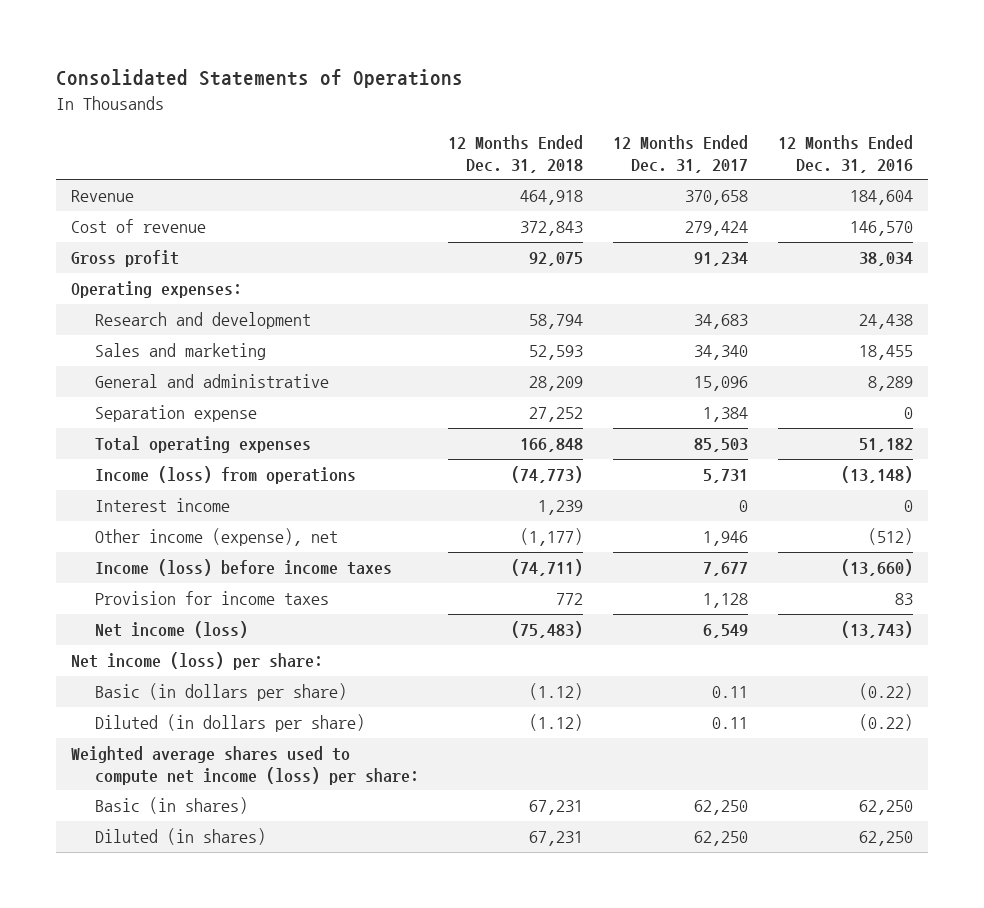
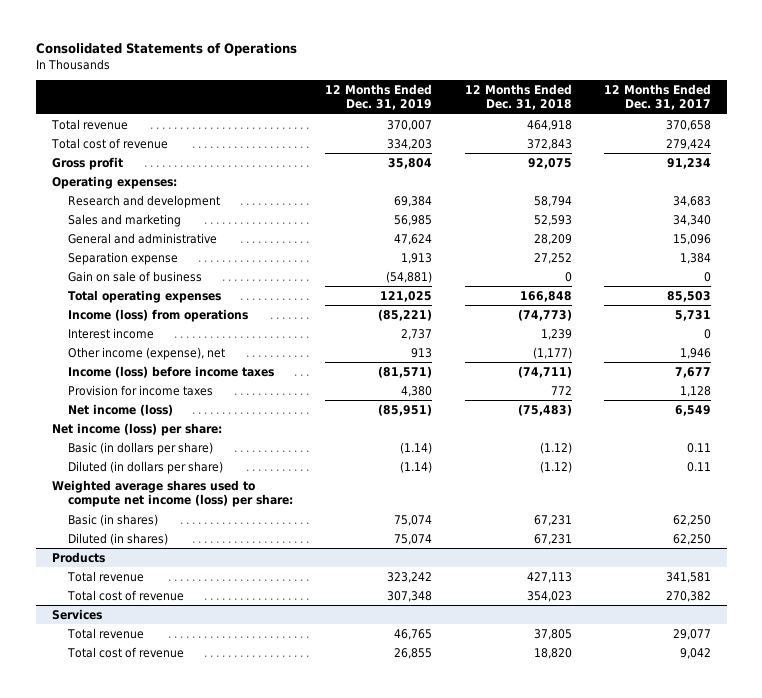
- | 12 Months Ended Dec. 31, 2018 | 12 Months Ended Dec. 31, 2017 | 12 Months Ended Dec. 31, 2016
+ | 12 Months Ended Dec. 31, 2019 | 12 Months Ended Dec. 31, 2018 | 12 Months Ended Dec. 31, 2017
- Revenue | 464,918 | 370,658 | 184,604
- Cost of revenue | 372,843 | 279,424 | 146,570
+ Total revenue | 370,007 | 464,918 | 370,658
+ Total cost of revenue | 334,203 | 372,843 | 279,424
+ Gain on sale of business | (54,881) | 0 | 0
+ Products
+ Total revenue | 323,242 | 427,113 | 341,581
+ Total cost of revenue | 307,348 | 354,023 | 270,382
+ Services
+ Total revenue | 46,765 | 37,805 | 29,077
+ Total cost of revenue | 26,855 | 18,820 | 9,042

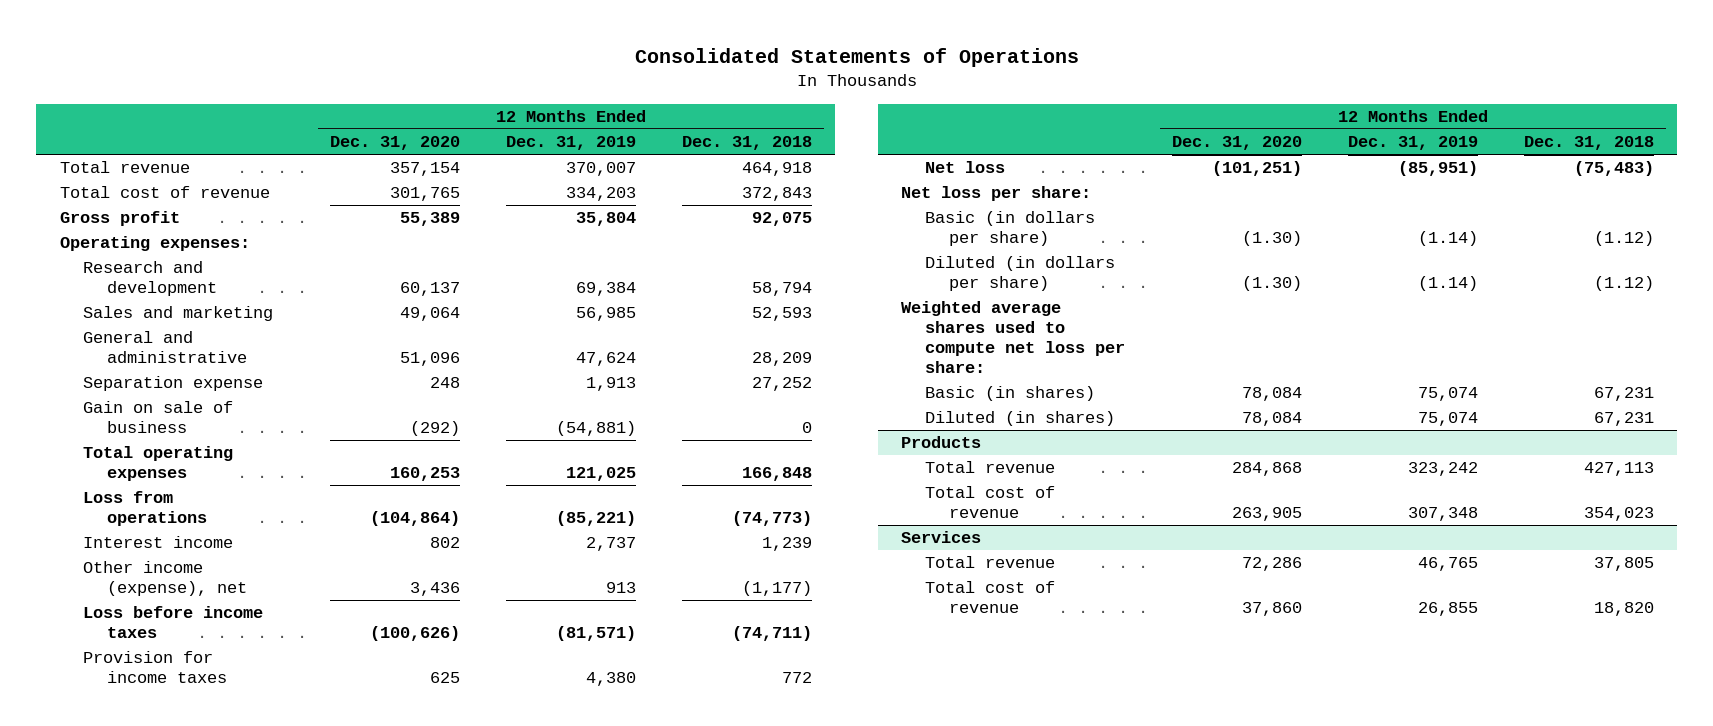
- | 12 Months Ended Dec. 31, 2019 | 12 Months Ended Dec. 31, 2018 | 12 Months Ended Dec. 31, 2017
+ | 12 Months Ended Dec. 31, 2020 | 12 Months Ended Dec. 31, 2019 | 12 Months Ended Dec. 31, 2018
- Income (loss) from operations | (85,221) | (74,773) | 5,731
+ Loss from operations | (104,864) | (85,221) | (74,773)
- Income (loss) before income taxes | (81,571) | (74,711) | 7,677
+ Loss before income taxes | (100,626) | (81,571) | (74,711)
- Net income (loss) | (85,951) | (75,483) | 6,549
- Net income (loss) per share:
+ Net loss | (101,251) | (85,951) | (75,483)
+ Net loss per share:
- Weighted average shares used to compute net income (loss) per share:
+ Weighted average shares used to compute net loss per share:

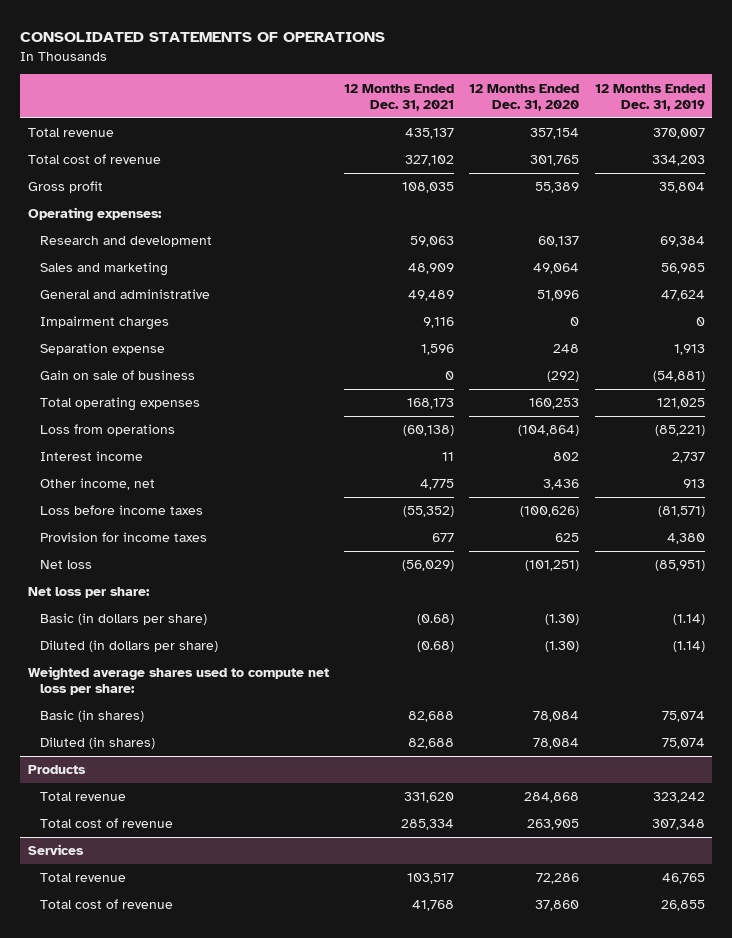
- Consolidated Statements of Operations
+ CONSOLIDATED STATEMENTS OF OPERATIONS
- | 12 Months Ended Dec. 31, 2020 | 12 Months Ended Dec. 31, 2019 | 12 Months Ended Dec. 31, 2018
+ | 12 Months Ended Dec. 31, 2021 | 12 Months Ended Dec. 31, 2020 | 12 Months Ended Dec. 31, 2019
+ Impairment charges | 9,116 | 0 | 0
- Other income (expense), net | 3,436 | 913 | (1,177)
+ Other income, net | 4,775 | 3,436 | 913

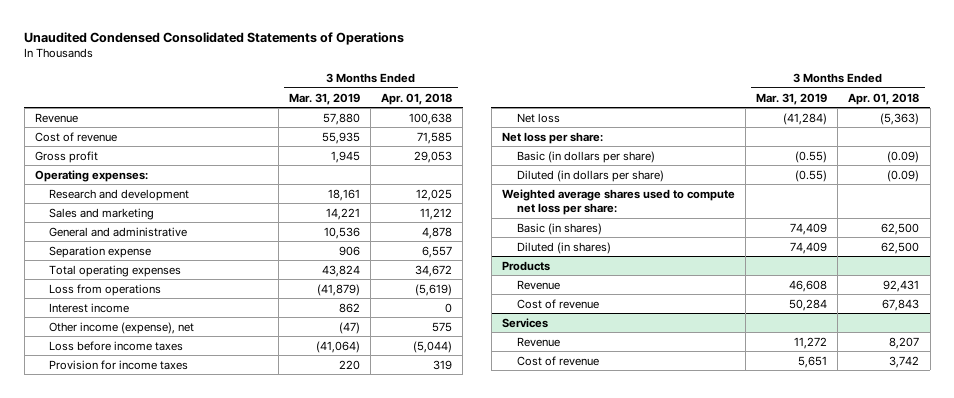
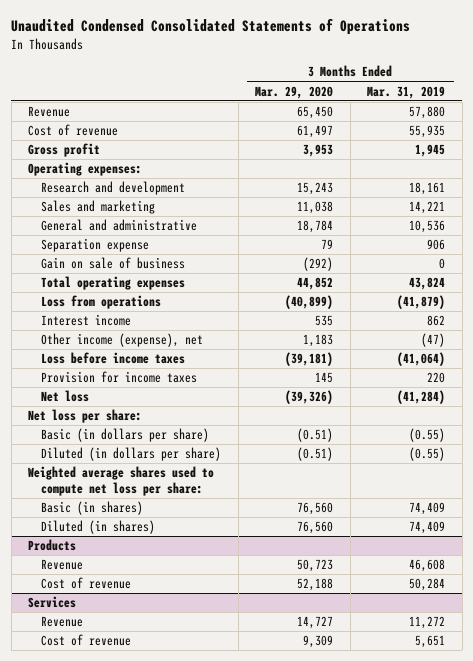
- | 3 Months Ended Mar. 31, 2019 | 3 Months Ended Apr. 01, 2018
+ | 3 Months Ended Mar. 29, 2020 | 3 Months Ended Mar. 31, 2019
+ Gain on sale of business | (292) | 0

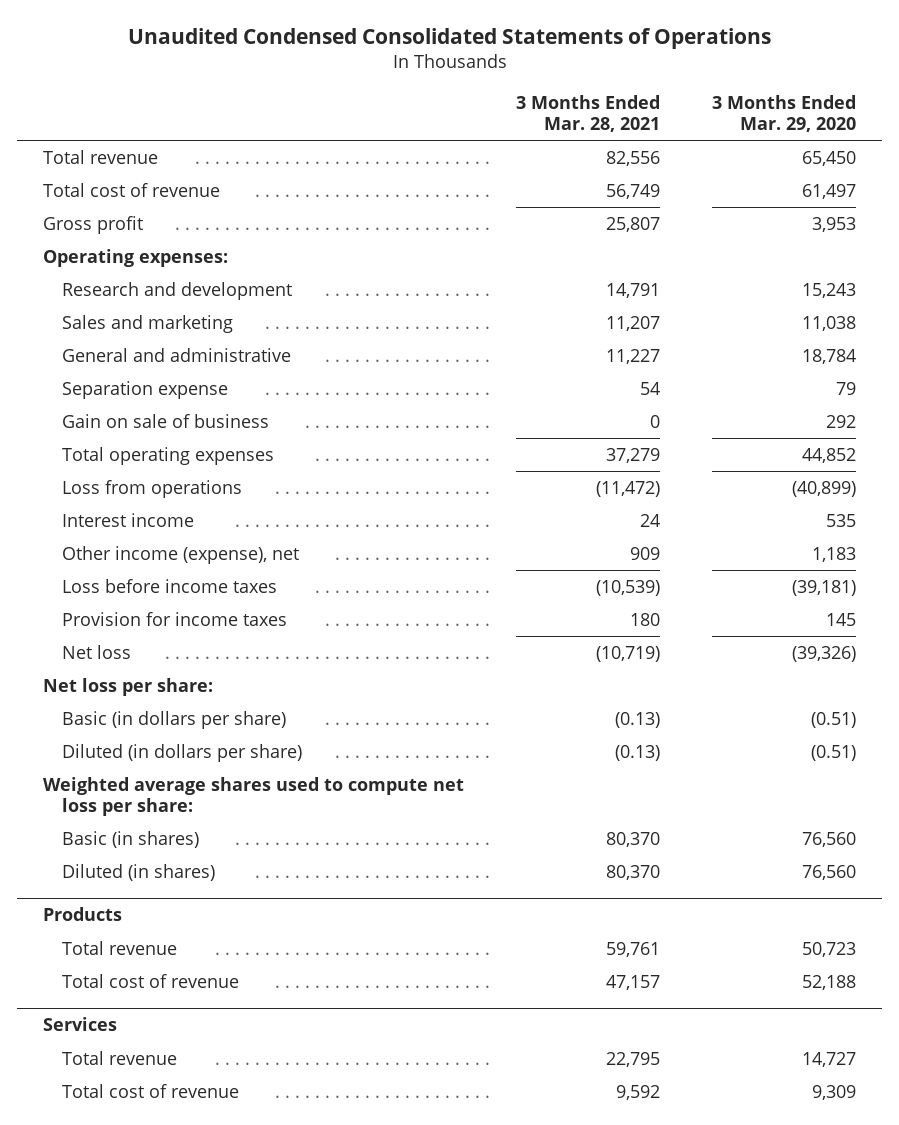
- | 3 Months Ended Mar. 29, 2020 | 3 Months Ended Mar. 31, 2019
+ | 3 Months Ended Mar. 28, 2021 | 3 Months Ended Mar. 29, 2020
- Revenue | 65,450 | 57,880
- Cost of revenue | 61,497 | 55,935
+ Total revenue | 82,556 | 65,450
+ Total cost of revenue | 56,749 | 61,497
- Gain on sale of business | (292) | 0
+ Gain on sale of business | 0 | 292
@ Products
- Revenue | 50,723 | 46,608
- Cost of revenue | 52,188 | 50,284
+ Total revenue | 59,761 | 50,723
+ Total cost of revenue | 47,157 | 52,188
@ Services
- Revenue | 14,727 | 11,272
- Cost of revenue | 9,309 | 5,651
+ Total revenue | 22,795 | 14,727
+ Total cost of revenue | 9,592 | 9,309

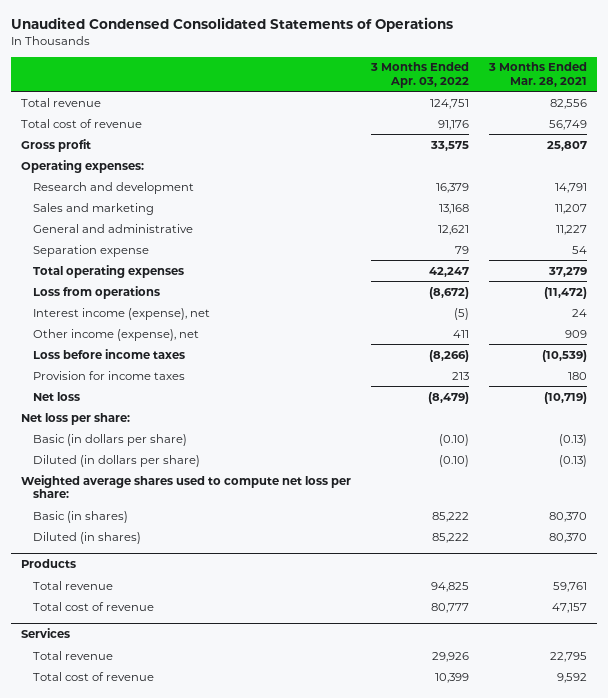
- | 3 Months Ended Mar. 28, 2021 | 3 Months Ended Mar. 29, 2020
+ | 3 Months Ended Apr. 03, 2022 | 3 Months Ended Mar. 28, 2021
- Gain on sale of business | 0 | 292
- Interest income | 24 | 535
+ Interest income (expense), net | (5) | 24

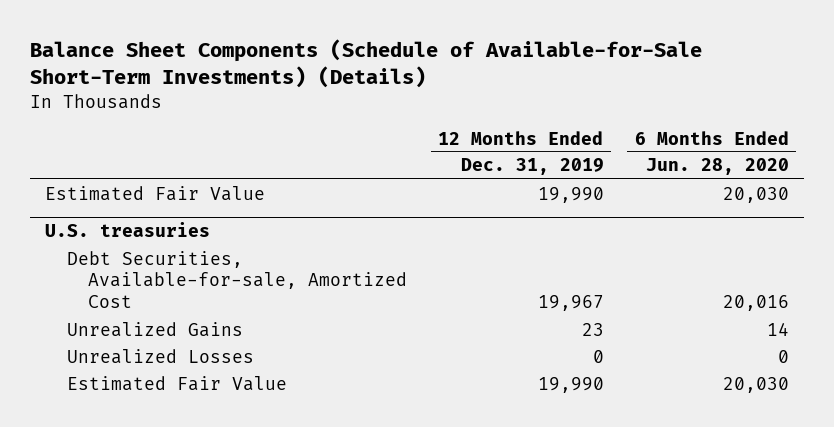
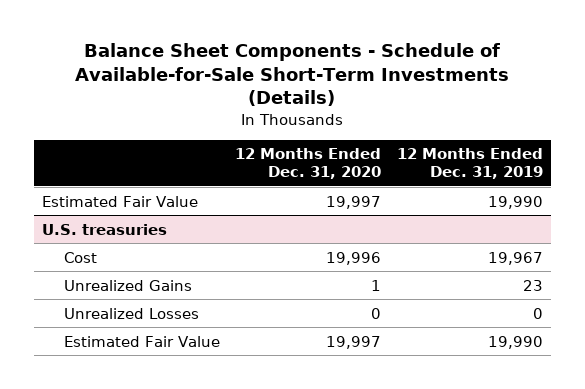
- Balance Sheet Components (Schedule of Available-for-Sale Short-Term Investments) (Details)
+ Balance Sheet Components - Schedule of Available-for-Sale Short-Term Investments (Details)
- | 12 Months Ended Dec. 31, 2019 | 6 Months Ended Jun. 28, 2020
+ | 12 Months Ended Dec. 31, 2020 | 12 Months Ended Dec. 31, 2019
@ U.S. treasuries
- Debt Securities, Available-for-sale, Amortized Cost | 19,967 | 20,016
+ Cost | 19,996 | 19,967

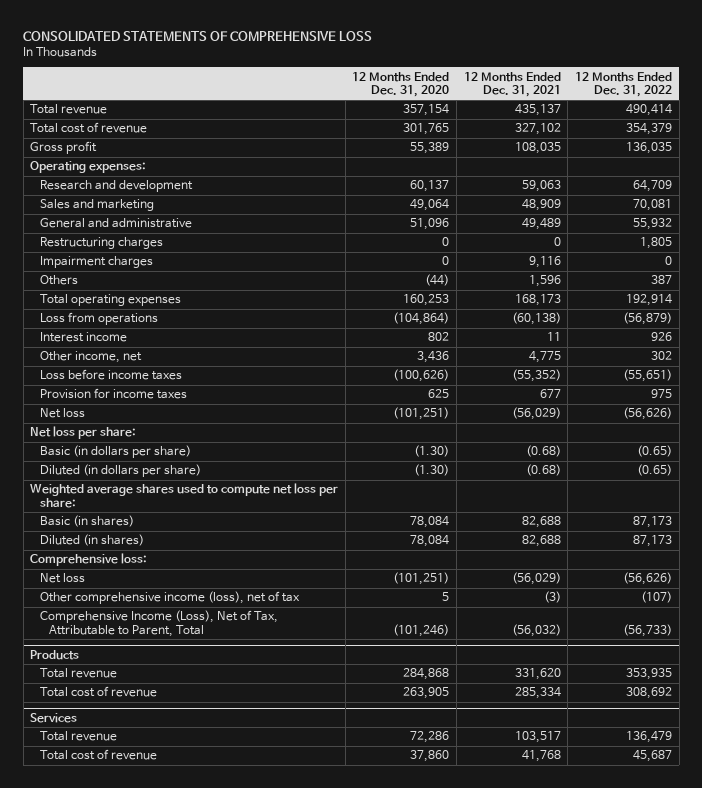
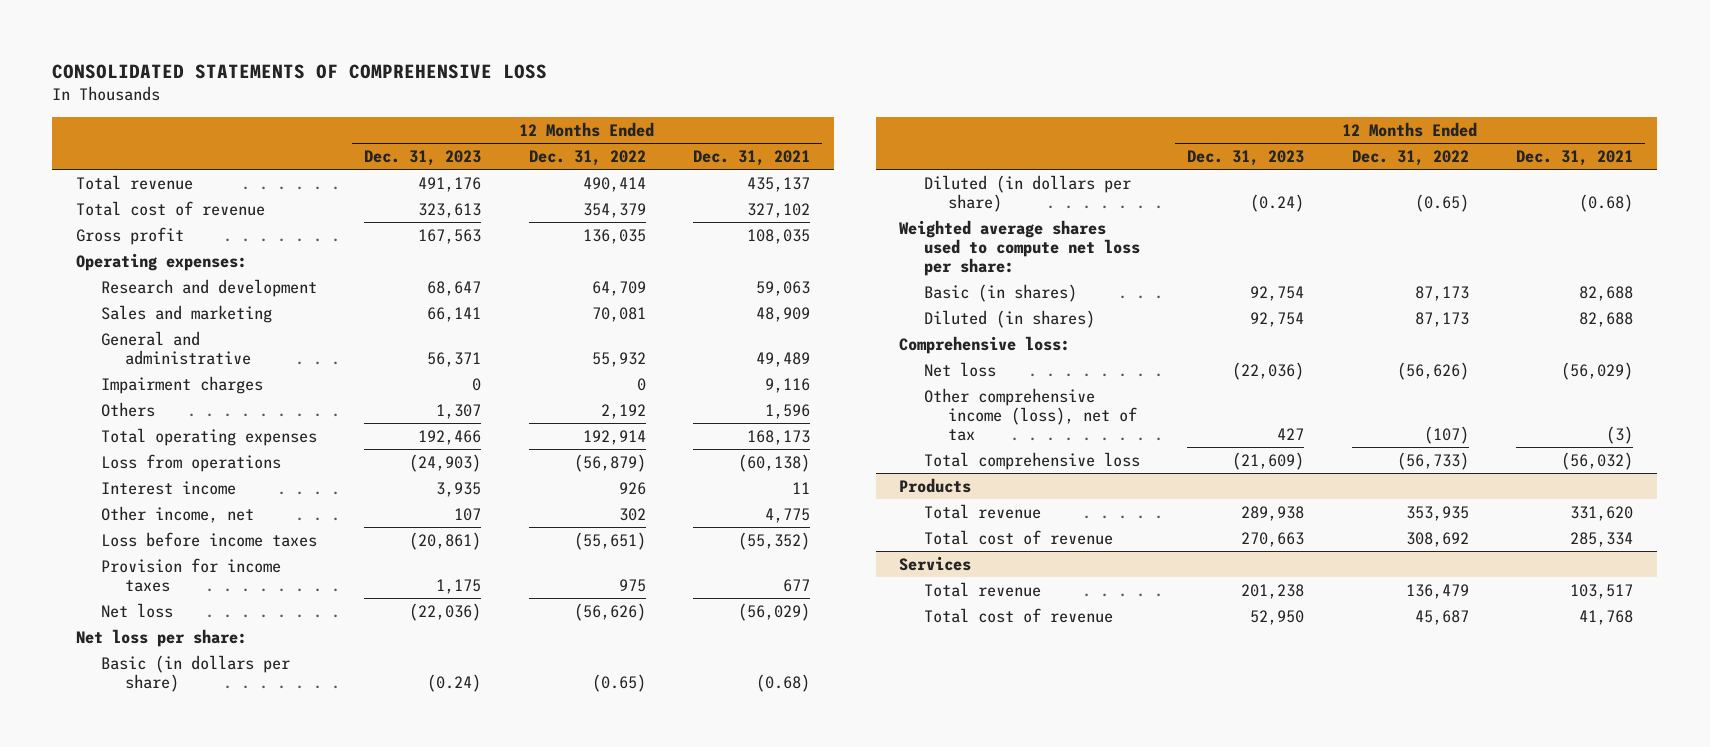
- | 12 Months Ended Dec. 31, 2020 | 12 Months Ended Dec. 31, 2021 | 12 Months Ended Dec. 31, 2022
+ | 12 Months Ended Dec. 31, 2023 | 12 Months Ended Dec. 31, 2022 | 12 Months Ended Dec. 31, 2021
- Restructuring charges | 0 | 0 | 1,805
- Others | (44) | 1,596 | 387
+ Others | 1,307 | 2,192 | 1,596
- Comprehensive Income (Loss), Net of Tax, Attributable to Parent, Total | (101,246) | (56,032) | (56,733)
+ Total comprehensive loss | (21,609) | (56,733) | (56,032)

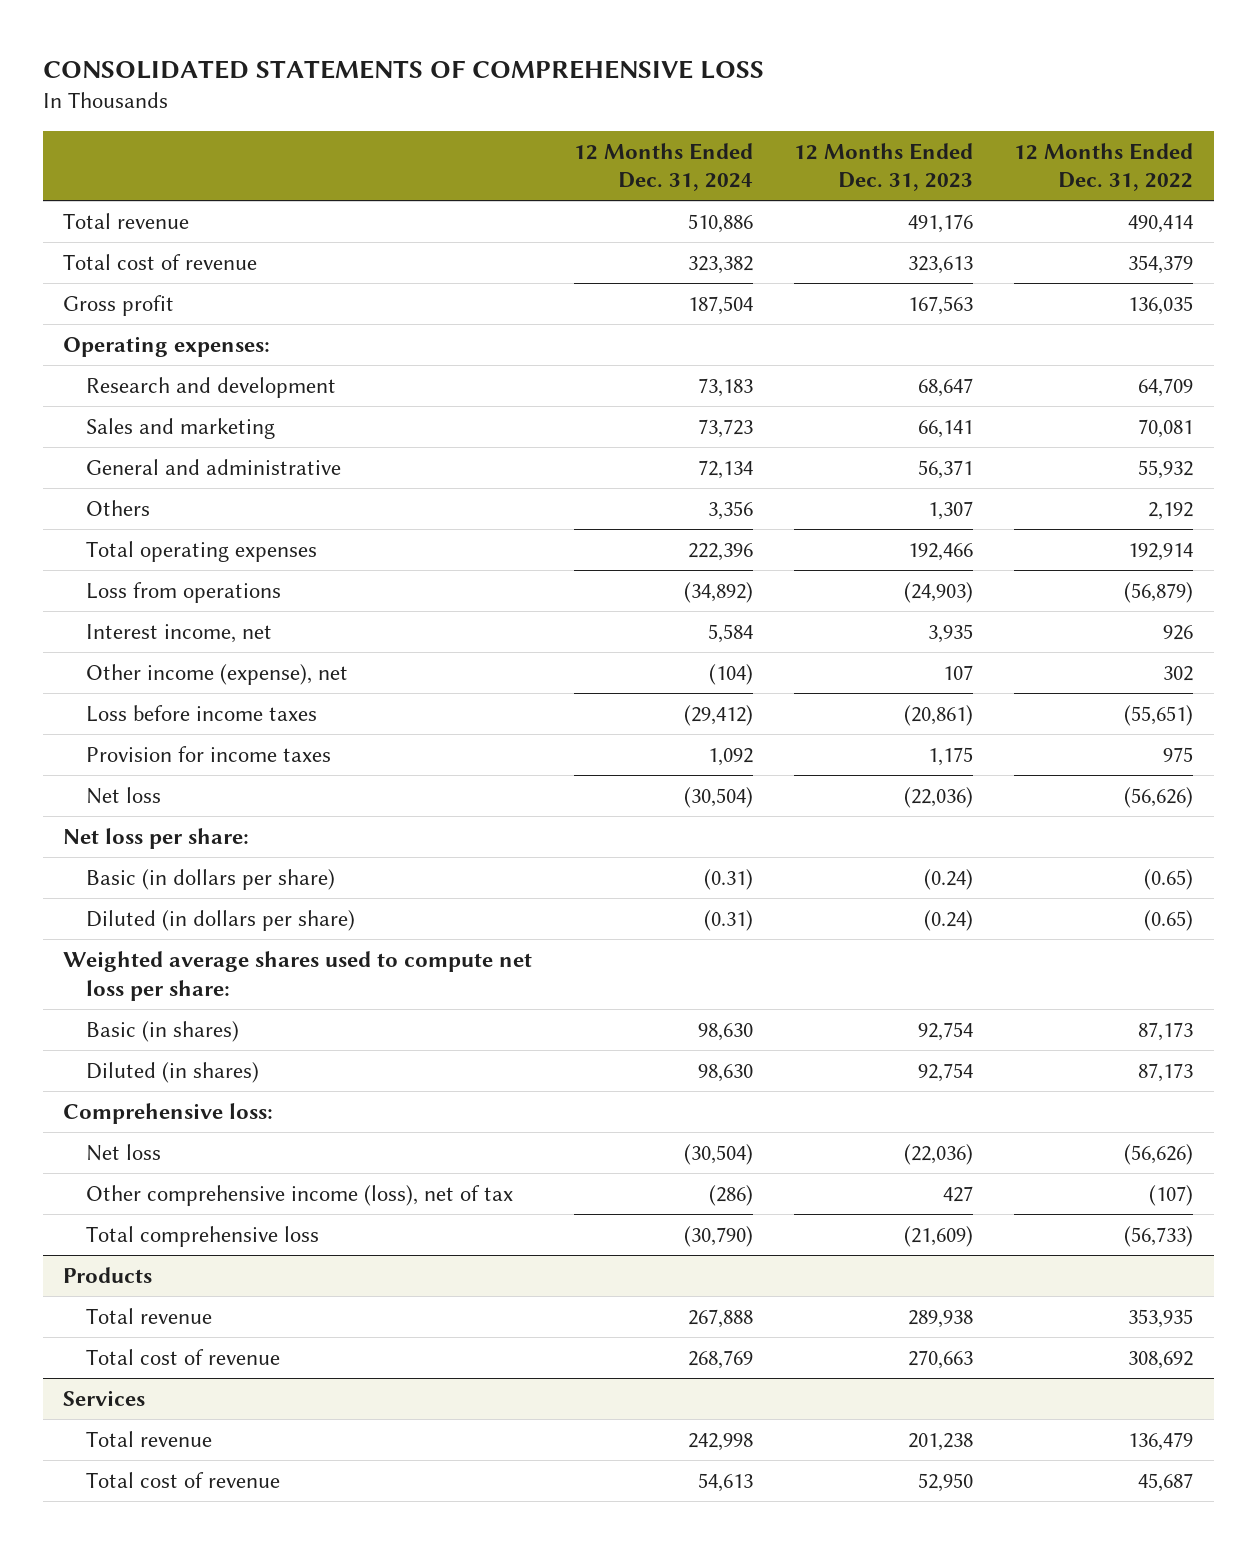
- | 12 Months Ended Dec. 31, 2023 | 12 Months Ended Dec. 31, 2022 | 12 Months Ended Dec. 31, 2021
+ | 12 Months Ended Dec. 31, 2024 | 12 Months Ended Dec. 31, 2023 | 12 Months Ended Dec. 31, 2022
- Impairment charges | 0 | 0 | 9,116
- Interest income | 3,935 | 926 | 11
- Other income, net | 107 | 302 | 4,775
+ Interest income, net | 5,584 | 3,935 | 926
+ Other income (expense), net | (104) | 107 | 302

